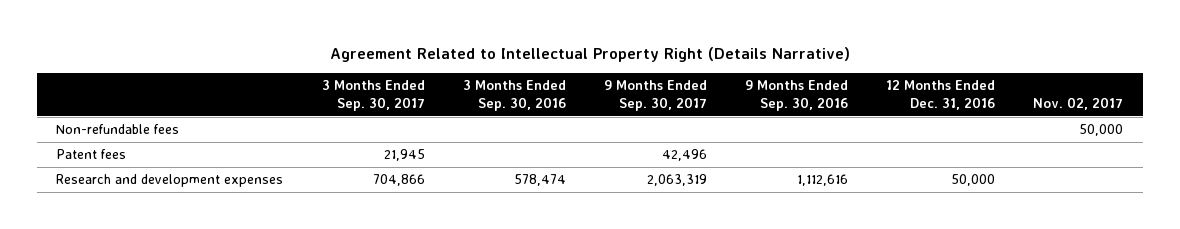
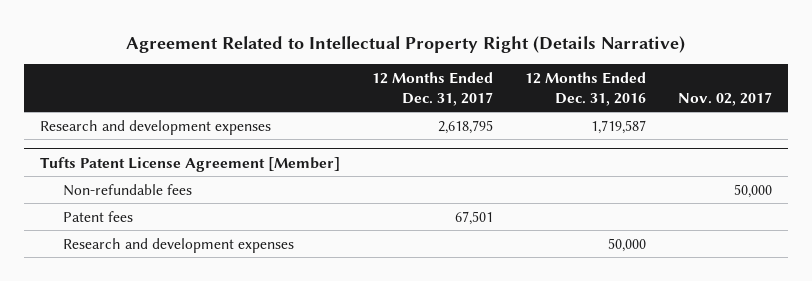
- | 3 Months Ended Sep. 30, 2017 | 3 Months Ended Sep. 30, 2016 | 9 Months Ended Sep. 30, 2017 | 9 Months Ended Sep. 30, 2016 | 12 Months Ended Dec. 31, 2016 | Nov. 02, 2017
+ | 12 Months Ended Dec. 31, 2017 | 12 Months Ended Dec. 31, 2016 | Nov. 02, 2017
- Non-refundable fees | | | | | | 50,000
- Patent fees | 21,945 | | 42,496 | | |
- Research and development expenses | 704,866 | 578,474 | 2,063,319 | 1,112,616 | 50,000 |
+ Research and development expenses | 2,618,795 | 1,719,587 |
+ Tufts Patent License Agreement [Member]
+ Non-refundable fees | | | 50,000
+ Patent fees | 67,501 | |
+ Research and development expenses | | 50,000 |

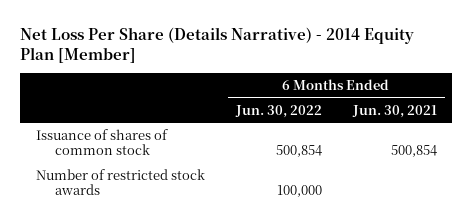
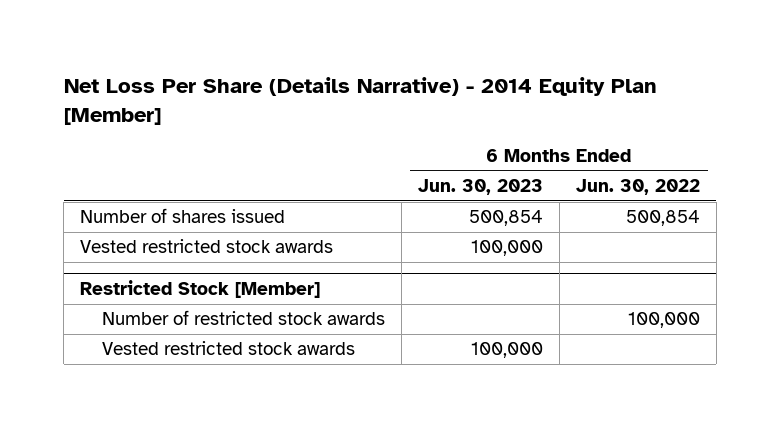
- | 6 Months Ended Jun. 30, 2022 | 6 Months Ended Jun. 30, 2021
+ | 6 Months Ended Jun. 30, 2023 | 6 Months Ended Jun. 30, 2022
- Issuance of shares of common stock | 500,854 | 500,854
- Number of restricted stock awards | 100,000 |
+ Number of shares issued | 500,854 | 500,854
+ Vested restricted stock awards | 100,000 |
+ Restricted Stock [Member]
+ Number of restricted stock awards | | 100,000
+ Vested restricted stock awards | 100,000 |

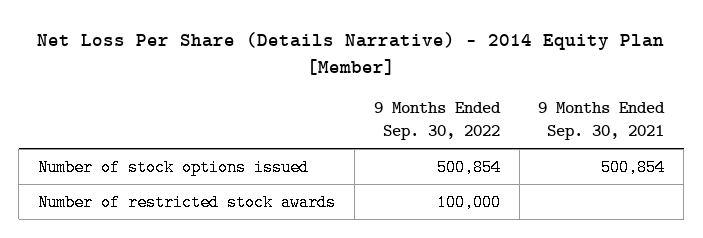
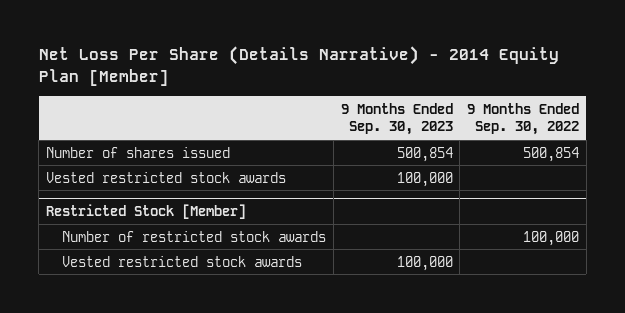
- | 9 Months Ended Sep. 30, 2022 | 9 Months Ended Sep. 30, 2021
+ | 9 Months Ended Sep. 30, 2023 | 9 Months Ended Sep. 30, 2022
- Number of stock options issued | 500,854 | 500,854
- Number of restricted stock awards | 100,000 |
+ Number of shares issued | 500,854 | 500,854
+ Vested restricted stock awards | 100,000 |
+ Restricted Stock [Member]
+ Number of restricted stock awards | | 100,000
+ Vested restricted stock awards | 100,000 |

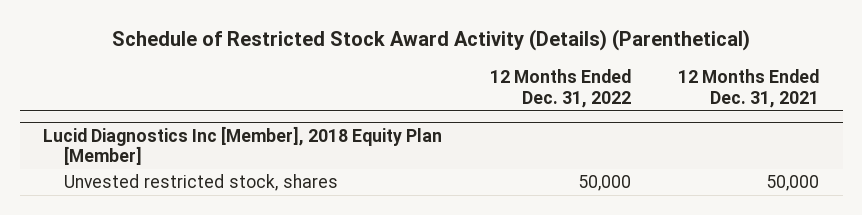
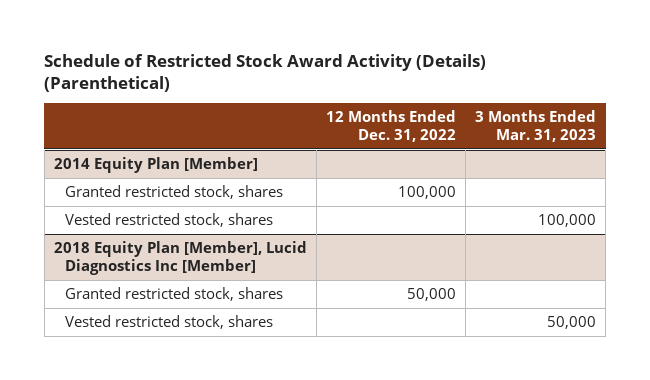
- | 12 Months Ended Dec. 31, 2022 | 12 Months Ended Dec. 31, 2021
+ | 12 Months Ended Dec. 31, 2022 | 3 Months Ended Mar. 31, 2023
- Lucid Diagnostics Inc [Member], 2018 Equity Plan [Member]
- Unvested restricted stock, shares | 50,000 | 50,000
+ 2014 Equity Plan [Member]
+ Granted restricted stock, shares | 100,000 |
+ Vested restricted stock, shares | | 100,000
+ 2018 Equity Plan [Member], Lucid Diagnostics Inc [Member]
+ Granted restricted stock, shares | 50,000 |
+ Vested restricted stock, shares | | 50,000

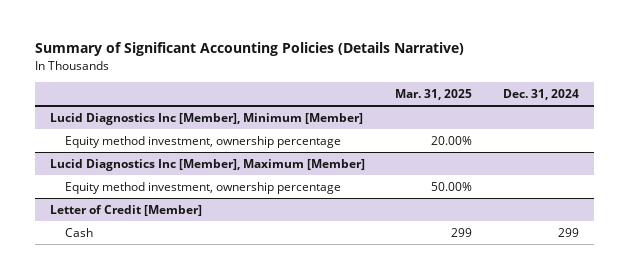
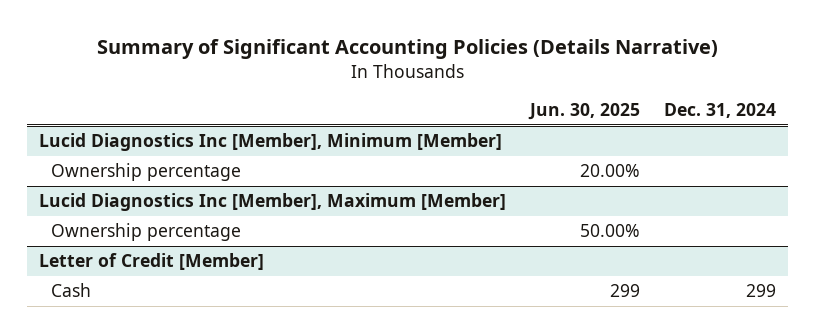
- | Mar. 31, 2025 | Dec. 31, 2024
+ | Jun. 30, 2025 | Dec. 31, 2024
@ Lucid Diagnostics Inc [Member], Minimum [Member]
- Equity method investment, ownership percentage | 20.00% |
+ Ownership percentage | 20.00% |
@ Lucid Diagnostics Inc [Member], Maximum [Member]
- Equity method investment, ownership percentage | 50.00% |
+ Ownership percentage | 50.00% |

